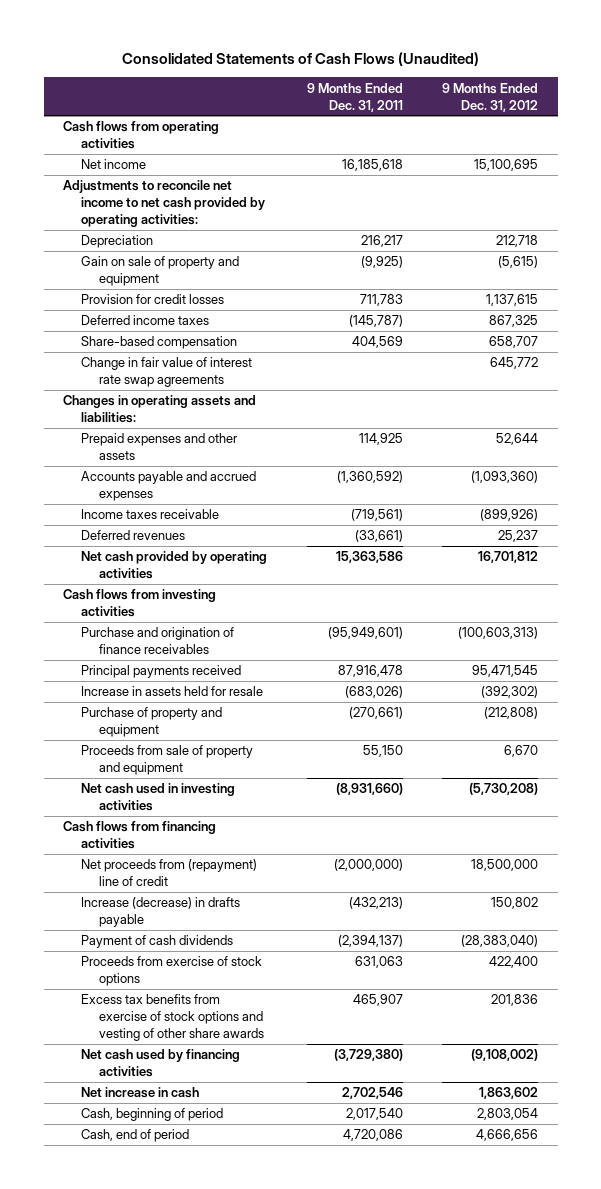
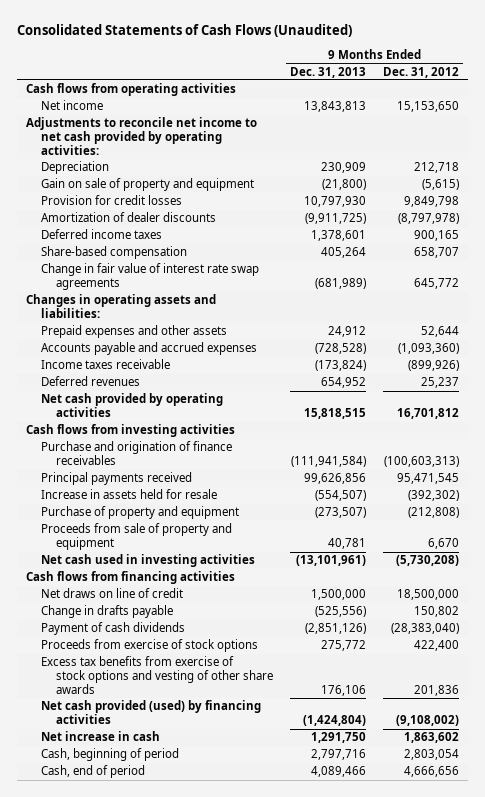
- | 9 Months Ended Dec. 31, 2011 | 9 Months Ended Dec. 31, 2012
+ | 9 Months Ended Dec. 31, 2013 | 9 Months Ended Dec. 31, 2012
- Net income | 16,185,618 | 15,100,695
+ Net income | 13,843,813 | 15,153,650
- Provision for credit losses | 711,783 | 1,137,615
- Deferred income taxes | (145,787) | 867,325
+ Provision for credit losses | 10,797,930 | 9,849,798
+ Amortization of dealer discounts | (9,911,725) | (8,797,978)
+ Deferred income taxes | 1,378,601 | 900,165
- Net proceeds from (repayment) line of credit | (2,000,000) | 18,500,000
- Increase (decrease) in drafts payable | (432,213) | 150,802
+ Net draws on line of credit | 1,500,000 | 18,500,000
+ Change in drafts payable | (525,556) | 150,802
- Net cash used by financing activities | (3,729,380) | (9,108,002)
+ Net cash provided (used) by financing activities | (1,424,804) | (9,108,002)

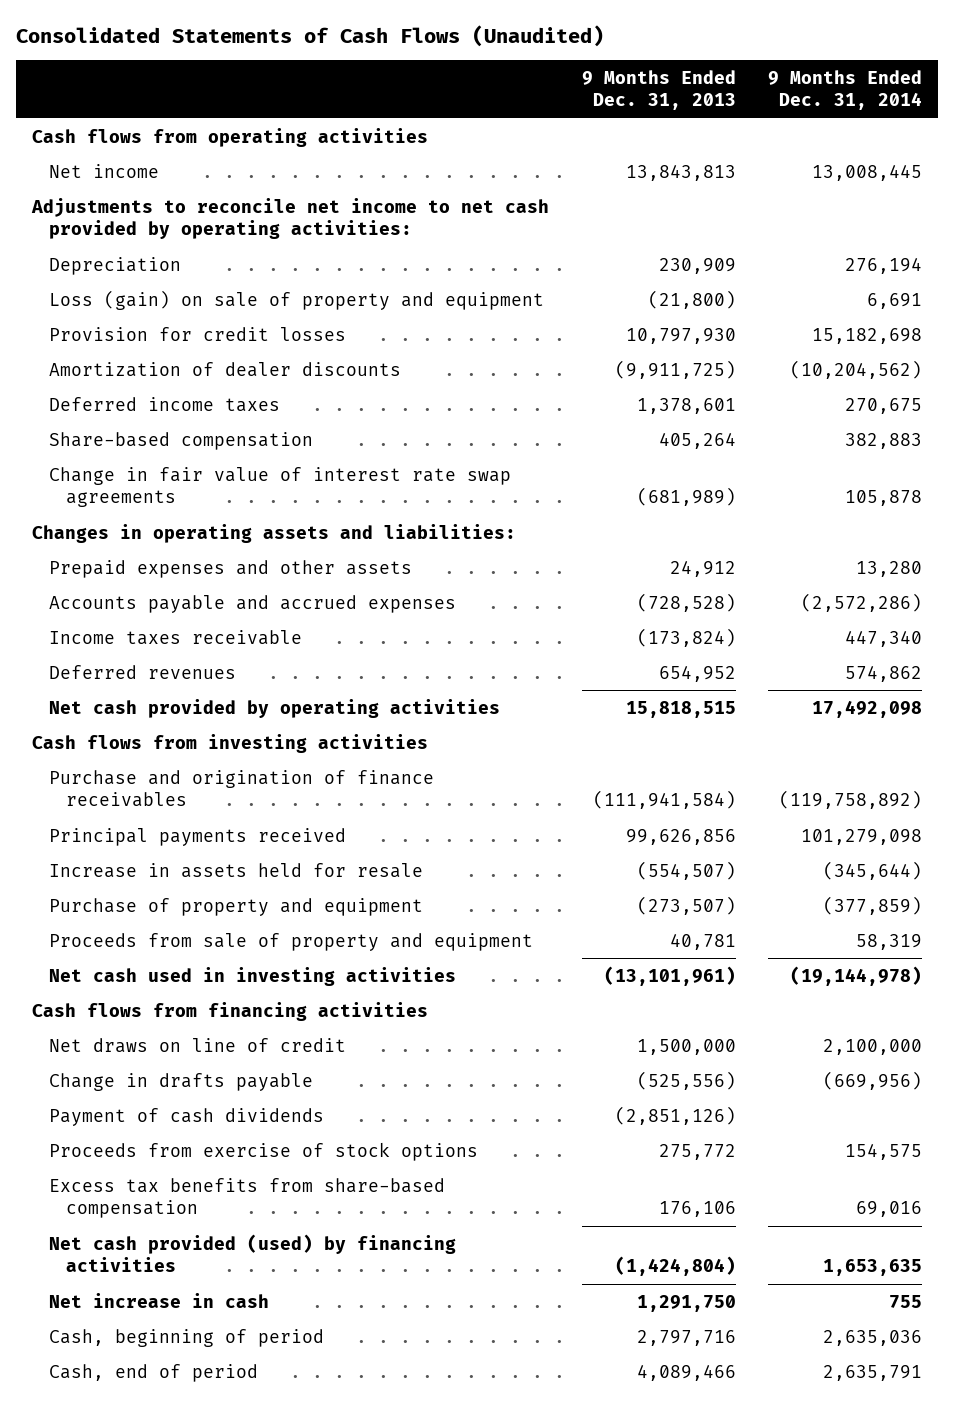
- | 9 Months Ended Dec. 31, 2013 | 9 Months Ended Dec. 31, 2012
+ | 9 Months Ended Dec. 31, 2013 | 9 Months Ended Dec. 31, 2014
- Gain on sale of property and equipment | (21,800) | (5,615)
+ Loss (gain) on sale of property and equipment | (21,800) | 6,691
- Excess tax benefits from exercise of stock options and vesting of other share awards | 176,106 | 201,836
+ Excess tax benefits from share-based compensation | 176,106 | 69,016

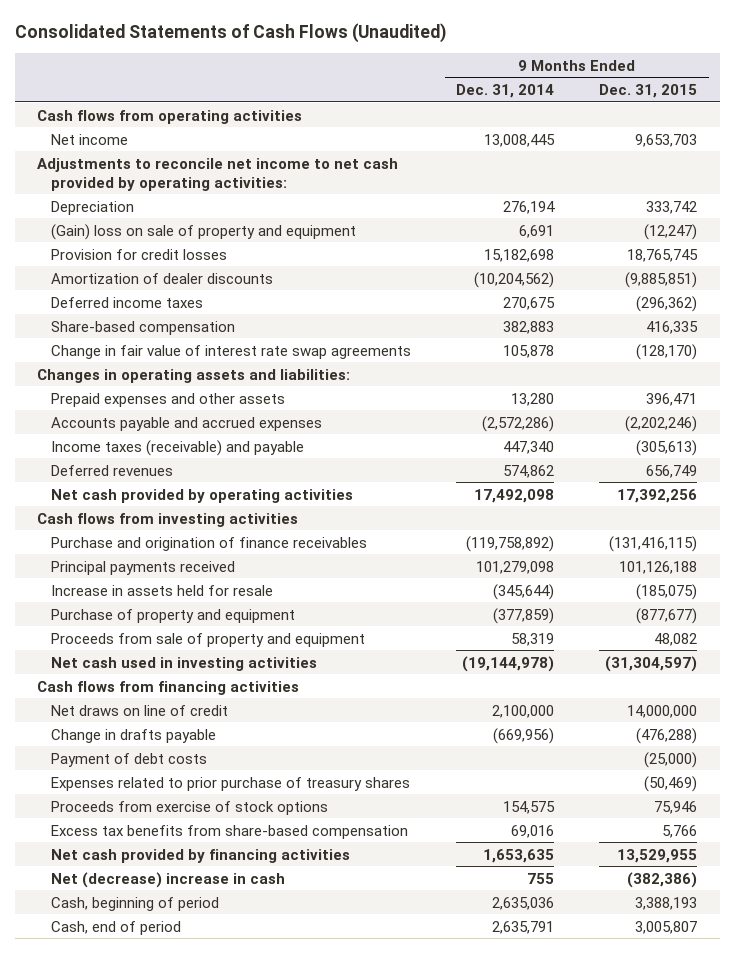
- | 9 Months Ended Dec. 31, 2013 | 9 Months Ended Dec. 31, 2014
+ | 9 Months Ended Dec. 31, 2014 | 9 Months Ended Dec. 31, 2015
- Loss (gain) on sale of property and equipment | (21,800) | 6,691
+ (Gain) loss on sale of property and equipment | 6,691 | (12,247)
- Income taxes receivable | (173,824) | 447,340
+ Income taxes (receivable) and payable | 447,340 | (305,613)
- Payment of cash dividends | (2,851,126) |
+ Payment of debt costs | | (25,000)
+ Expenses related to prior purchase of treasury shares | | (50,469)
- Net cash provided (used) by financing activities | (1,424,804) | 1,653,635
- Net increase in cash | 1,291,750 | 755
+ Net cash provided by financing activities | 1,653,635 | 13,529,955
+ Net (decrease) increase in cash | 755 | (382,386)

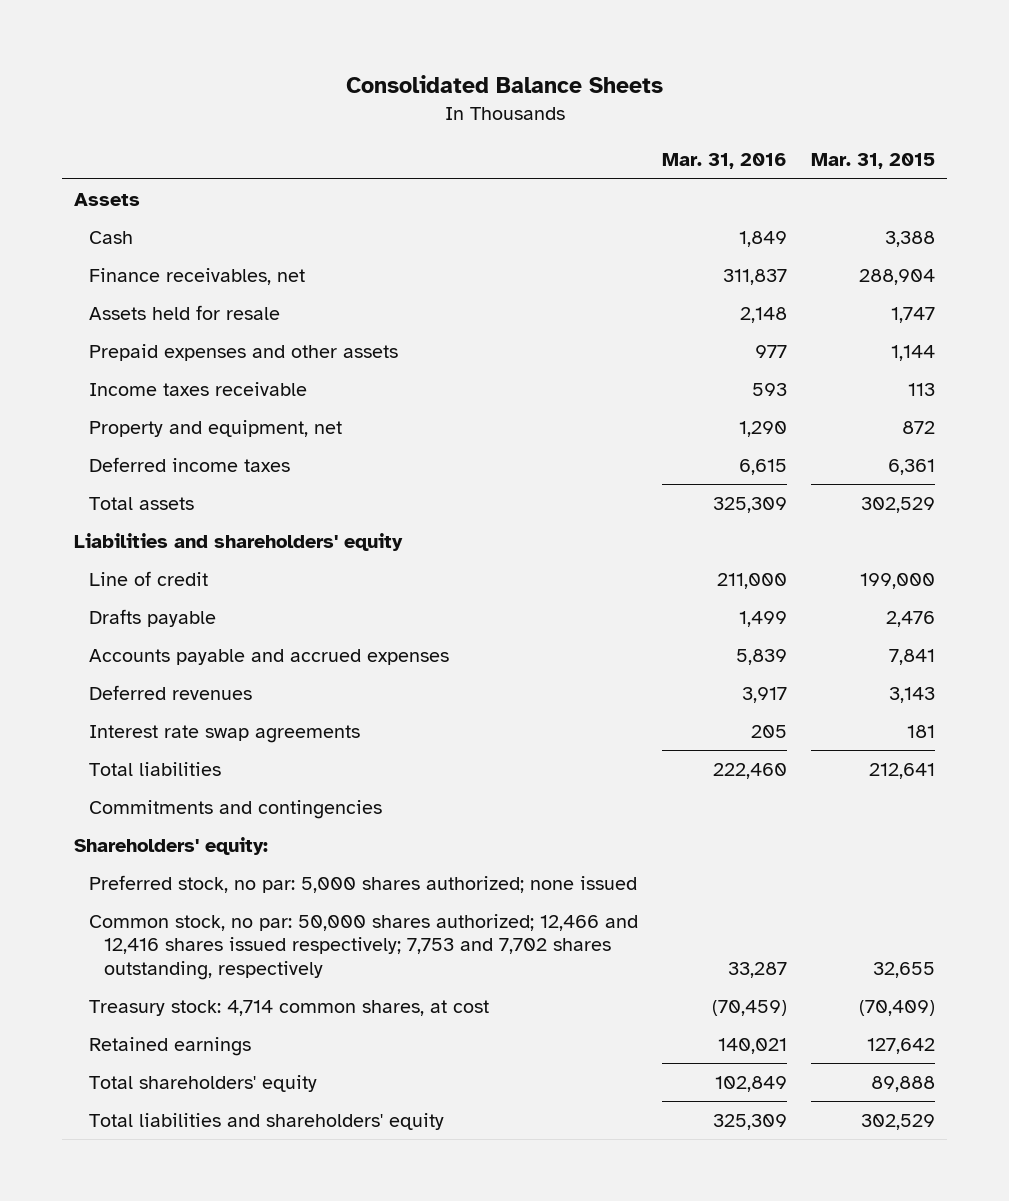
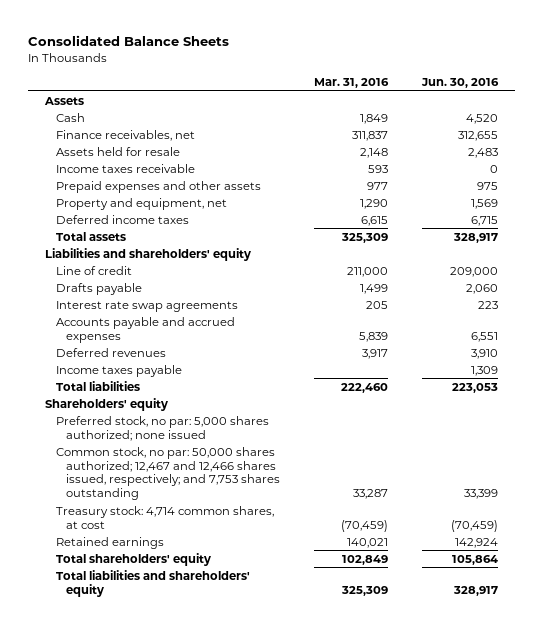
- | Mar. 31, 2016 | Mar. 31, 2015
+ | Mar. 31, 2016 | Jun. 30, 2016
moved down: Prepaid expenses and other assets | 977 | 975
moved up: Interest rate swap agreements | 205 | 223
+ Income taxes payable | | 1,309
- Commitments and contingencies
- Shareholders' equity:
+ Shareholders' equity
- Common stock, no par: 50,000 shares authorized; 12,466 and 12,416 shares issued respectively; 7,753 and 7,702 shares outstanding, respectively | 33,287 | 32,655
+ Common stock, no par: 50,000 shares authorized; 12,467 and 12,466 shares issued, respectively; and 7,753 shares outstanding | 33,287 | 33,399

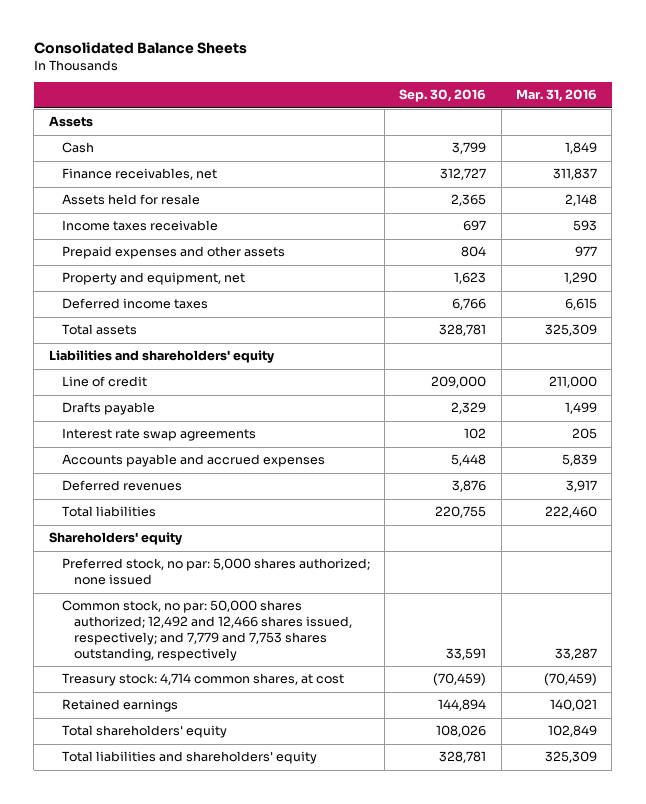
- | Mar. 31, 2016 | Jun. 30, 2016
+ | Sep. 30, 2016 | Mar. 31, 2016
- Income taxes payable | | 1,309
- Common stock, no par: 50,000 shares authorized; 12,467 and 12,466 shares issued, respectively; and 7,753 shares outstanding | 33,287 | 33,399
+ Common stock, no par: 50,000 shares authorized; 12,492 and 12,466 shares issued, respectively; and 7,779 and 7,753 shares outstanding, respectively | 33,591 | 33,287

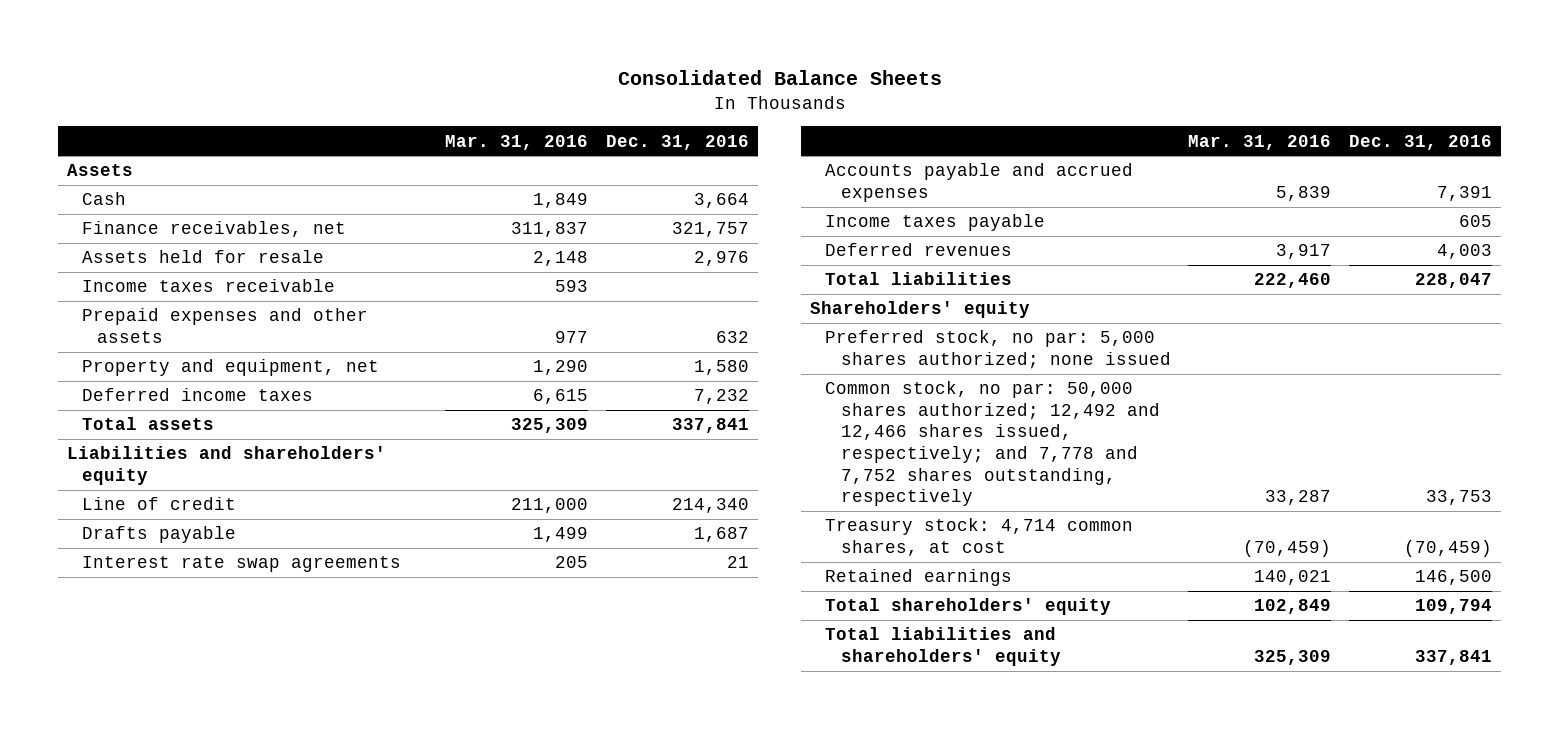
- | Sep. 30, 2016 | Mar. 31, 2016
+ | Mar. 31, 2016 | Dec. 31, 2016
+ Income taxes payable | | 605
- Common stock, no par: 50,000 shares authorized; 12,492 and 12,466 shares issued, respectively; and 7,779 and 7,753 shares outstanding, respectively | 33,591 | 33,287
+ Common stock, no par: 50,000 shares authorized; 12,492 and 12,466 shares issued, respectively; and 7,778 and 7,752 shares outstanding, respectively | 33,287 | 33,753

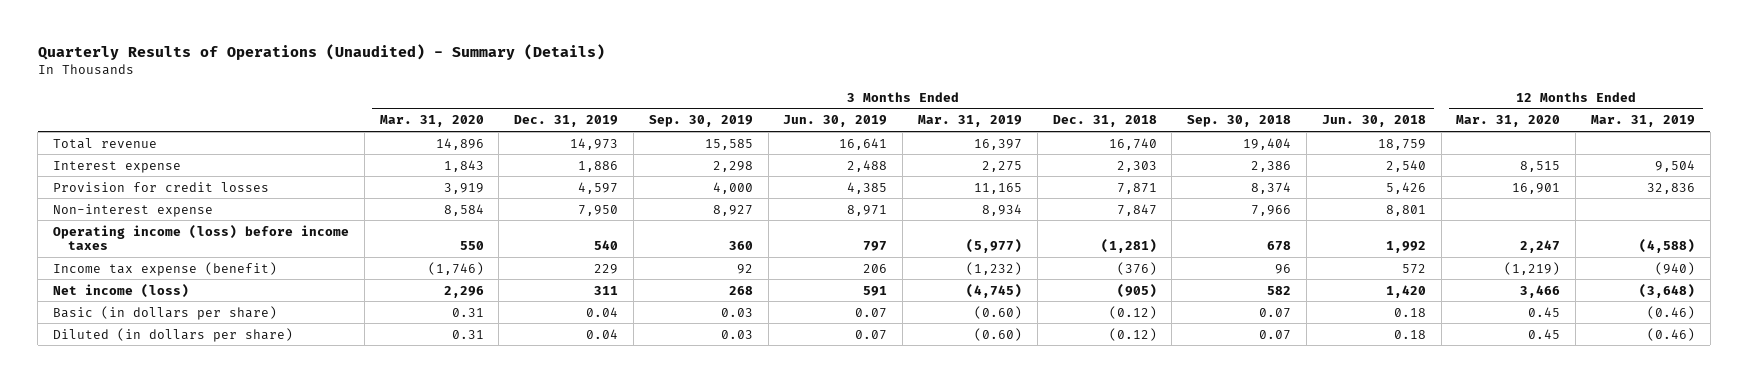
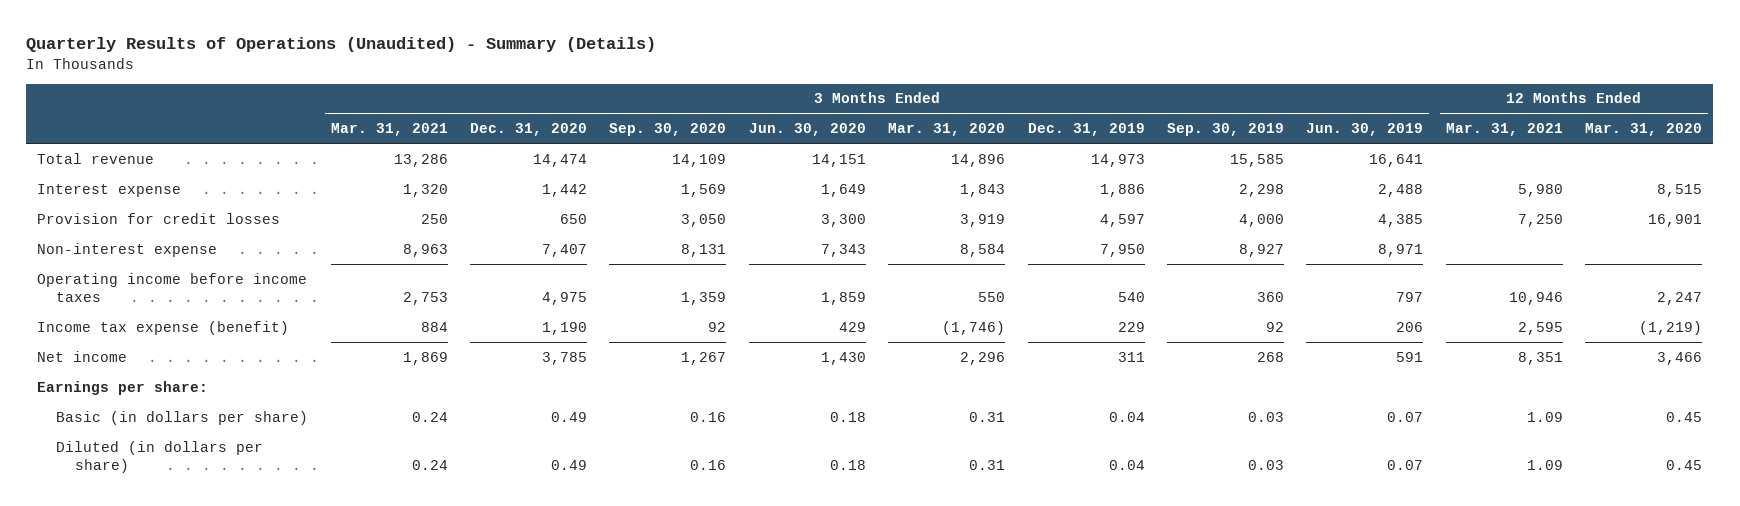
- | 3 Months Ended Mar. 31, 2020 | 3 Months Ended Dec. 31, 2019 | 3 Months Ended Sep. 30, 2019 | 3 Months Ended Jun. 30, 2019 | 3 Months Ended Mar. 31, 2019 | 3 Months Ended Dec. 31, 2018 | 3 Months Ended Sep. 30, 2018 | 3 Months Ended Jun. 30, 2018 | 12 Months Ended Mar. 31, 2020 | 12 Months Ended Mar. 31, 2019
+ | 3 Months Ended Mar. 31, 2021 | 3 Months Ended Dec. 31, 2020 | 3 Months Ended Sep. 30, 2020 | 3 Months Ended Jun. 30, 2020 | 3 Months Ended Mar. 31, 2020 | 3 Months Ended Dec. 31, 2019 | 3 Months Ended Sep. 30, 2019 | 3 Months Ended Jun. 30, 2019 | 12 Months Ended Mar. 31, 2021 | 12 Months Ended Mar. 31, 2020
- Operating income (loss) before income taxes | 550 | 540 | 360 | 797 | (5,977) | (1,281) | 678 | 1,992 | 2,247 | (4,588)
+ Operating income before income taxes | 2,753 | 4,975 | 1,359 | 1,859 | 550 | 540 | 360 | 797 | 10,946 | 2,247
- Net income (loss) | 2,296 | 311 | 268 | 591 | (4,745) | (905) | 582 | 1,420 | 3,466 | (3,648)
+ Net income | 1,869 | 3,785 | 1,267 | 1,430 | 2,296 | 311 | 268 | 591 | 8,351 | 3,466
+ Earnings per share:

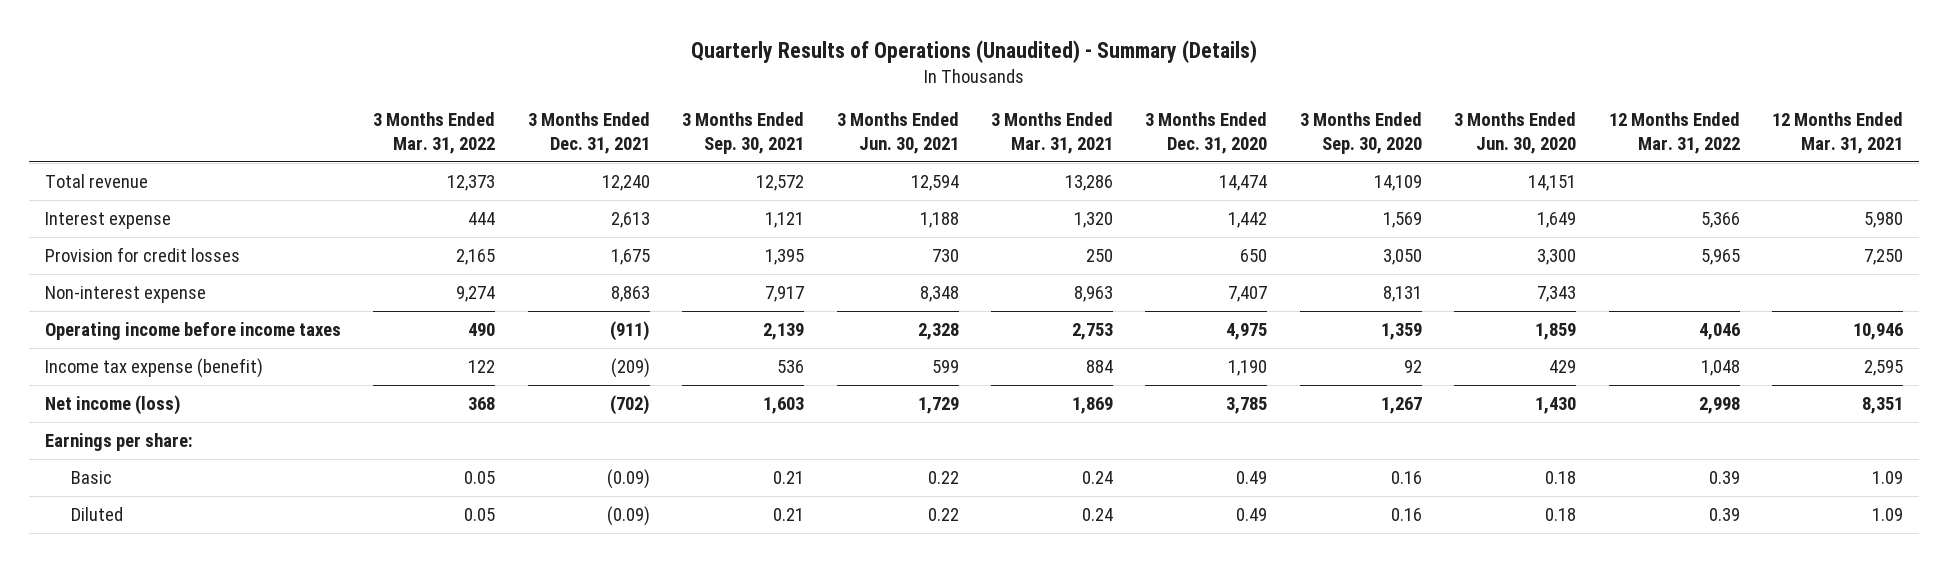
- | 3 Months Ended Mar. 31, 2021 | 3 Months Ended Dec. 31, 2020 | 3 Months Ended Sep. 30, 2020 | 3 Months Ended Jun. 30, 2020 | 3 Months Ended Mar. 31, 2020 | 3 Months Ended Dec. 31, 2019 | 3 Months Ended Sep. 30, 2019 | 3 Months Ended Jun. 30, 2019 | 12 Months Ended Mar. 31, 2021 | 12 Months Ended Mar. 31, 2020
+ | 3 Months Ended Mar. 31, 2022 | 3 Months Ended Dec. 31, 2021 | 3 Months Ended Sep. 30, 2021 | 3 Months Ended Jun. 30, 2021 | 3 Months Ended Mar. 31, 2021 | 3 Months Ended Dec. 31, 2020 | 3 Months Ended Sep. 30, 2020 | 3 Months Ended Jun. 30, 2020 | 12 Months Ended Mar. 31, 2022 | 12 Months Ended Mar. 31, 2021
- Net income | 1,869 | 3,785 | 1,267 | 1,430 | 2,296 | 311 | 268 | 591 | 8,351 | 3,466
+ Net income (loss) | 368 | (702) | 1,603 | 1,729 | 1,869 | 3,785 | 1,267 | 1,430 | 2,998 | 8,351
- Basic (in dollars per share) | 0.24 | 0.49 | 0.16 | 0.18 | 0.31 | 0.04 | 0.03 | 0.07 | 1.09 | 0.45
- Diluted (in dollars per share) | 0.24 | 0.49 | 0.16 | 0.18 | 0.31 | 0.04 | 0.03 | 0.07 | 1.09 | 0.45
+ Basic | 0.05 | (0.09) | 0.21 | 0.22 | 0.24 | 0.49 | 0.16 | 0.18 | 0.39 | 1.09
+ Diluted | 0.05 | (0.09) | 0.21 | 0.22 | 0.24 | 0.49 | 0.16 | 0.18 | 0.39 | 1.09

